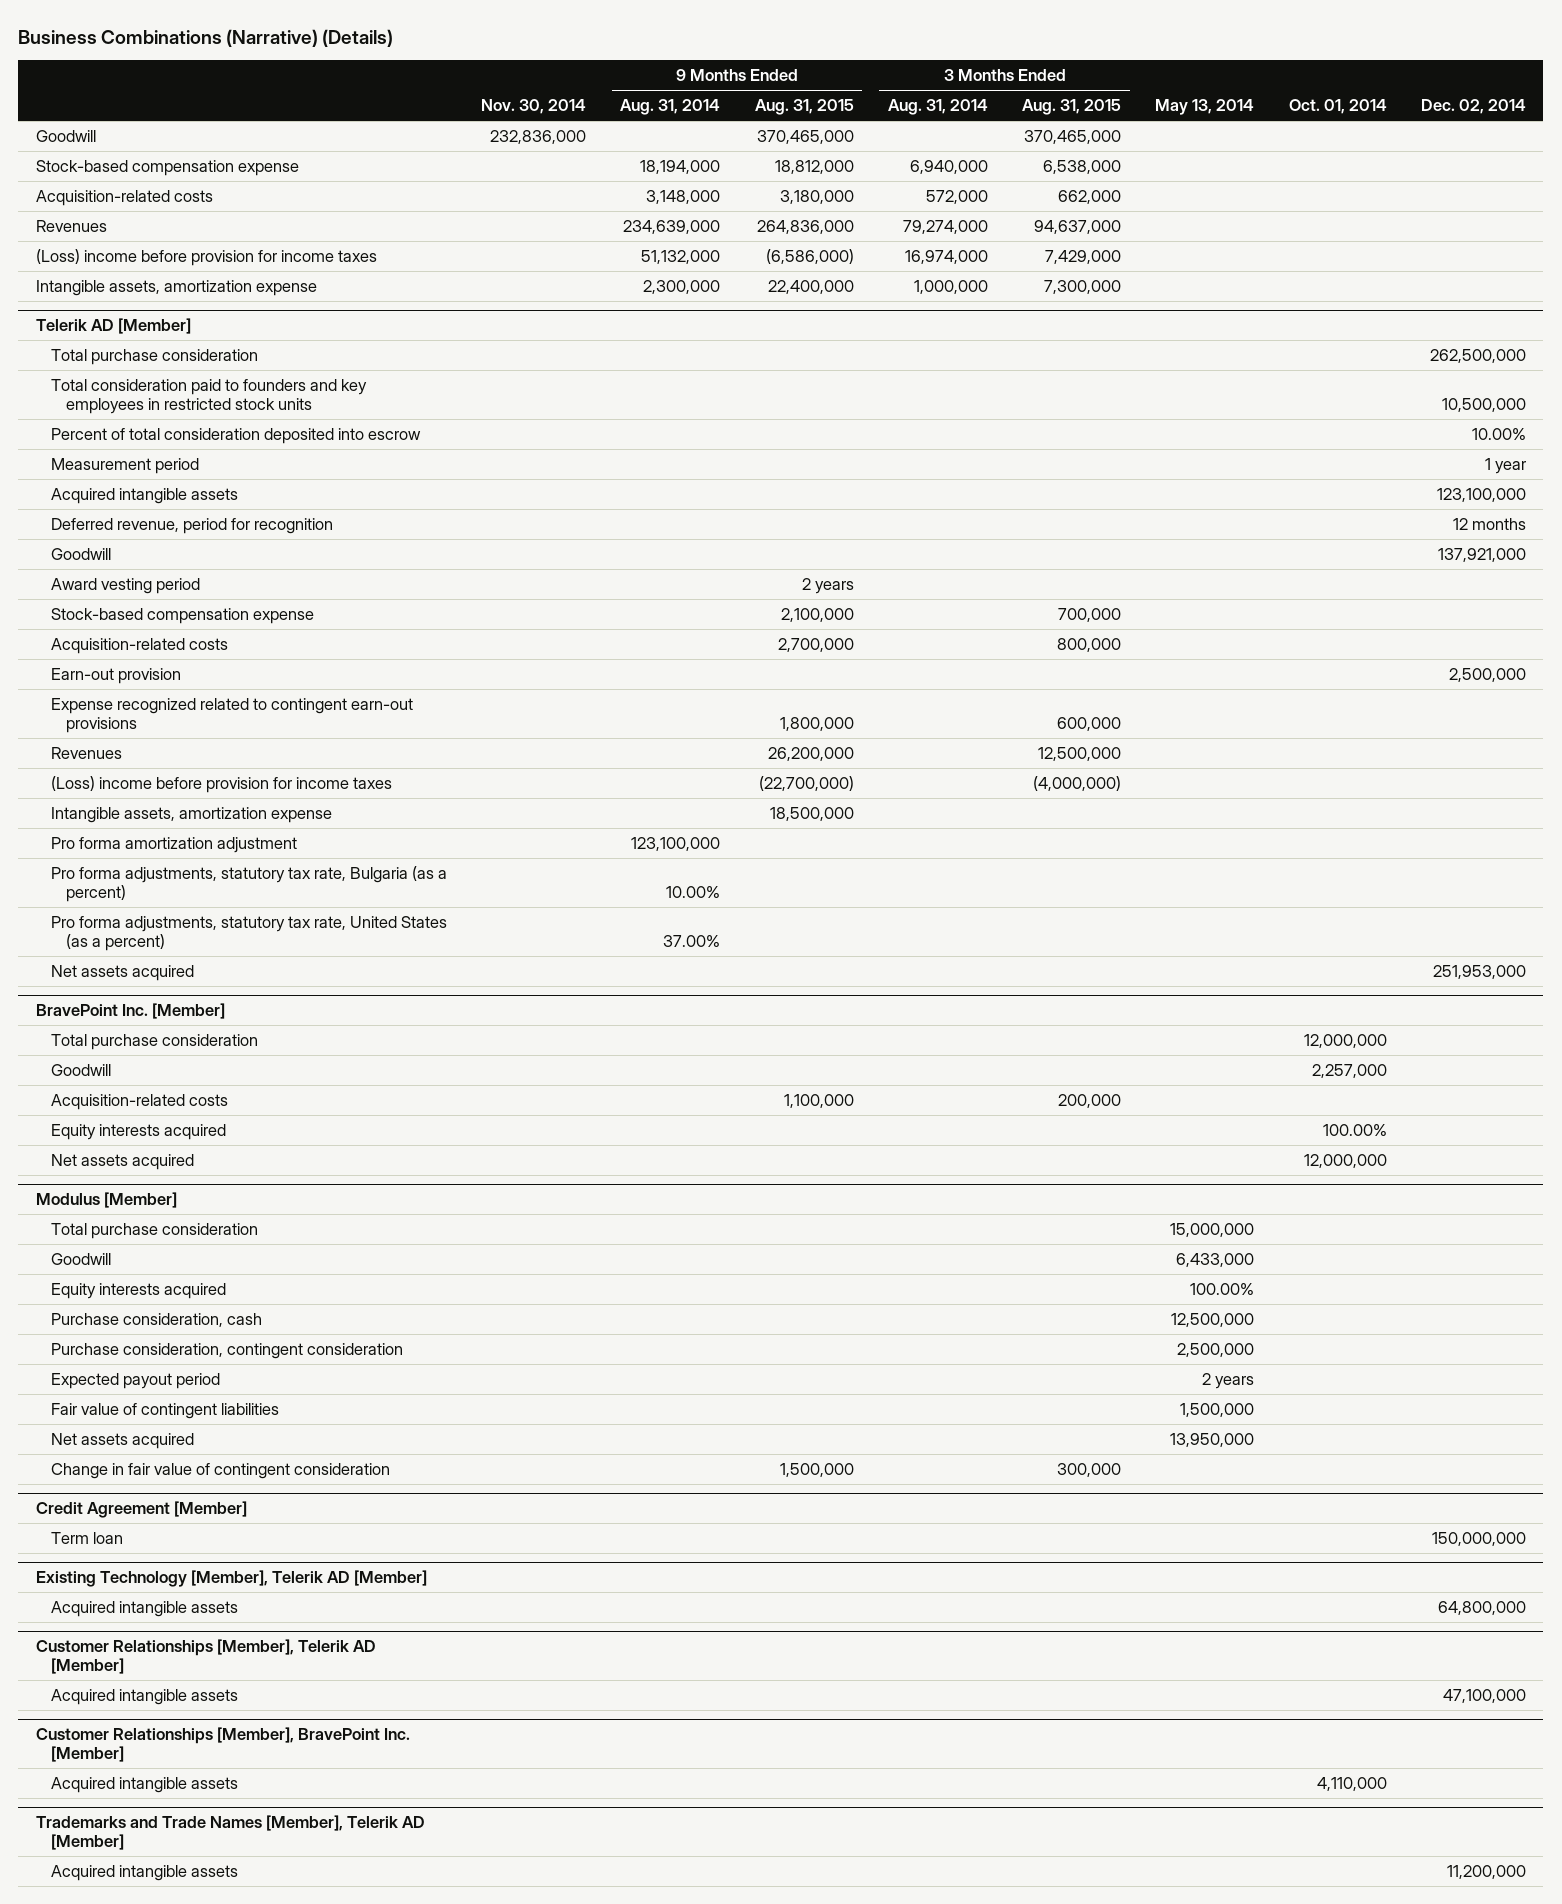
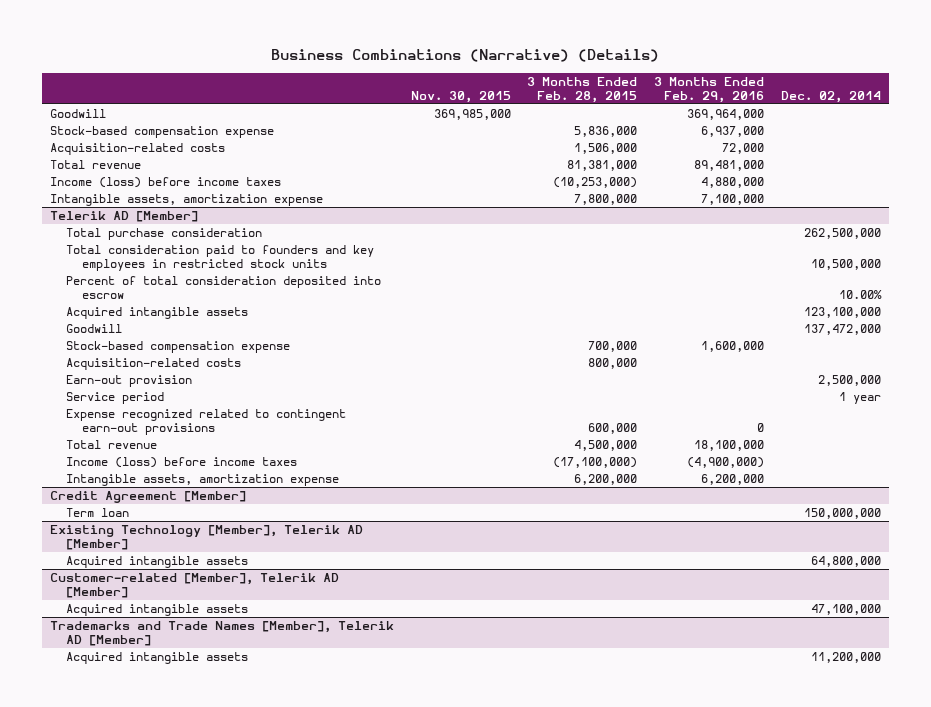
- | Nov. 30, 2014 | 9 Months Ended Aug. 31, 2014 | 9 Months Ended Aug. 31, 2015 | 3 Months Ended Aug. 31, 2014 | 3 Months Ended Aug. 31, 2015 | May 13, 2014 | Oct. 01, 2014 | Dec. 02, 2014
+ | Nov. 30, 2015 | 3 Months Ended Feb. 28, 2015 | 3 Months Ended Feb. 29, 2016 | Dec. 02, 2014
- Revenues | | 234,639,000 | 264,836,000 | 79,274,000 | 94,637,000 | | |
- (Loss) income before provision for income taxes | | 51,132,000 | (6,586,000) | 16,974,000 | 7,429,000 | | |
+ Total revenue | | 81,381,000 | 89,481,000 |
+ Income (loss) before income taxes | | (10,253,000) | 4,880,000 |
@ Telerik AD [Member]
- Measurement period | | | | | | | | 1 year
- Deferred revenue, period for recognition | | | | | | | | 12 months
- Goodwill | | | | | | | | 137,921,000
- Award vesting period | | | 2 years | | | | |
+ Goodwill | | | | 137,472,000
+ Service period | | | | 1 year
- Revenues | | | 26,200,000 | | 12,500,000 | | |
- (Loss) income before provision for income taxes | | | (22,700,000) | | (4,000,000) | | |
+ Total revenue | | 4,500,000 | 18,100,000 |
+ Income (loss) before income taxes | | (17,100,000) | (4,900,000) |
- Pro forma amortization adjustment | | 123,100,000 | | | | | |
- Pro forma adjustments, statutory tax rate, Bulgaria (as a percent) | | 10.00% | | | | | |
- Pro forma adjustments, statutory tax rate, United States (as a percent) | | 37.00% | | | | | |
- Net assets acquired | | | | | | | | 251,953,000
- BravePoint Inc. [Member]
- Total purchase consideration | | | | | | | 12,000,000 |
- Goodwill | | | | | | | 2,257,000 |
- Acquisition-related costs | | | 1,100,000 | | 200,000 | | |
- Equity interests acquired | | | | | | | 100.00% |
- Net assets acquired | | | | | | | 12,000,000 |
- Modulus [Member]
- Total purchase consideration | | | | | | 15,000,000 | |
- Goodwill | | | | | | 6,433,000 | |
- Equity interests acquired | | | | | | 100.00% | |
- Purchase consideration, cash | | | | | | 12,500,000 | |
- Purchase consideration, contingent consideration | | | | | | 2,500,000 | |
- Expected payout period | | | | | | 2 years | |
- Fair value of contingent liabilities | | | | | | 1,500,000 | |
- Net assets acquired | | | | | | 13,950,000 | |
- Change in fair value of contingent consideration | | | 1,500,000 | | 300,000 | | |
- Customer Relationships [Member], Telerik AD [Member]
+ Customer-related [Member], Telerik AD [Member]
- Customer Relationships [Member], BravePoint Inc. [Member]
- Acquired intangible assets | | | | | | | 4,110,000 |

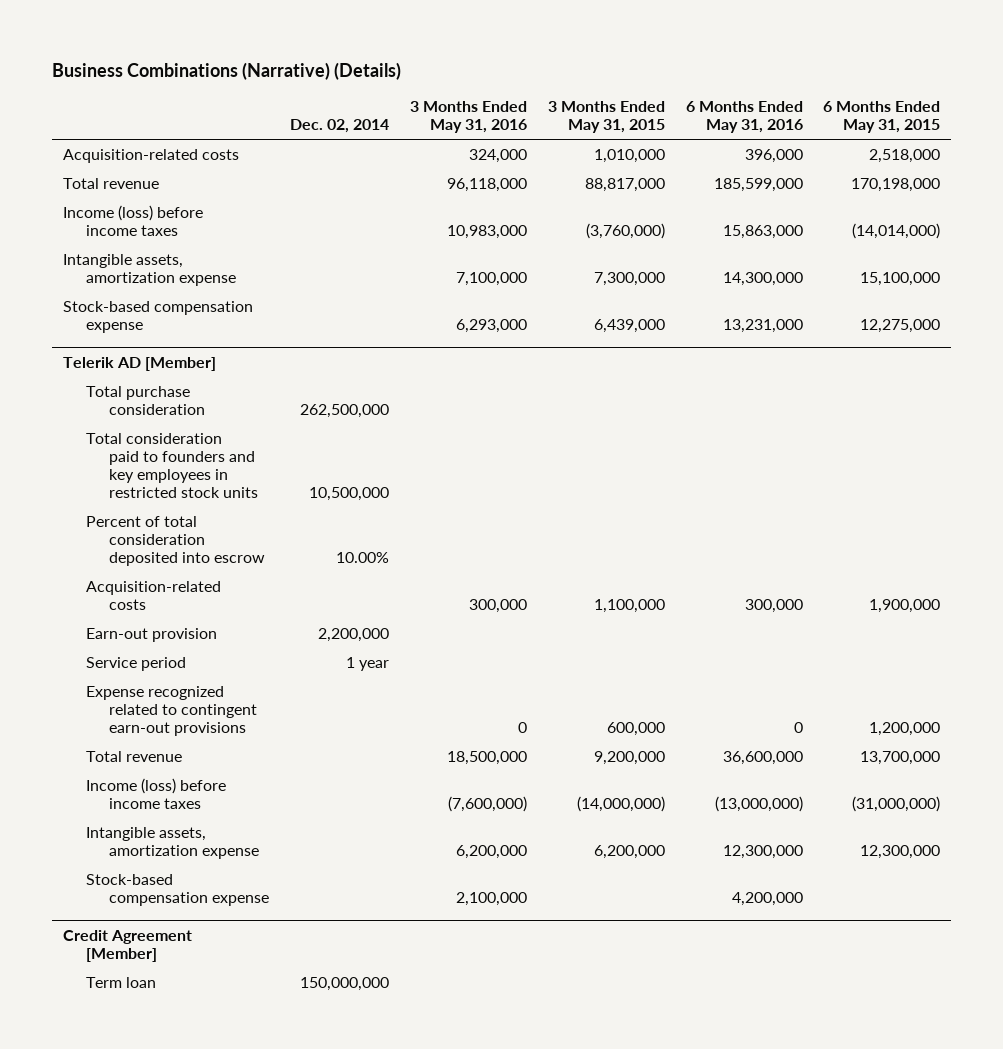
- | Nov. 30, 2015 | 3 Months Ended Feb. 28, 2015 | 3 Months Ended Feb. 29, 2016 | Dec. 02, 2014
+ | Dec. 02, 2014 | 3 Months Ended May 31, 2016 | 3 Months Ended May 31, 2015 | 6 Months Ended May 31, 2016 | 6 Months Ended May 31, 2015
- Goodwill | 369,985,000 | | 369,964,000 |
moved down: Stock-based compensation expense | | 6,293,000 | 6,439,000 | 13,231,000 | 12,275,000
@ Telerik AD [Member]
- Acquired intangible assets | | | | 123,100,000
- Goodwill | | | | 137,472,000
- Earn-out provision | | | | 2,500,000
+ Earn-out provision | 2,200,000 | | | |
moved down: Stock-based compensation expense | | 2,100,000 | | 4,200,000 |
- Existing Technology [Member], Telerik AD [Member]
- Acquired intangible assets | | | | 64,800,000
- Customer-related [Member], Telerik AD [Member]
- Acquired intangible assets | | | | 47,100,000
- Trademarks and Trade Names [Member], Telerik AD [Member]
- Acquired intangible assets | | | | 11,200,000

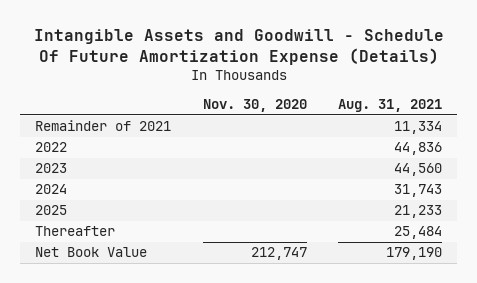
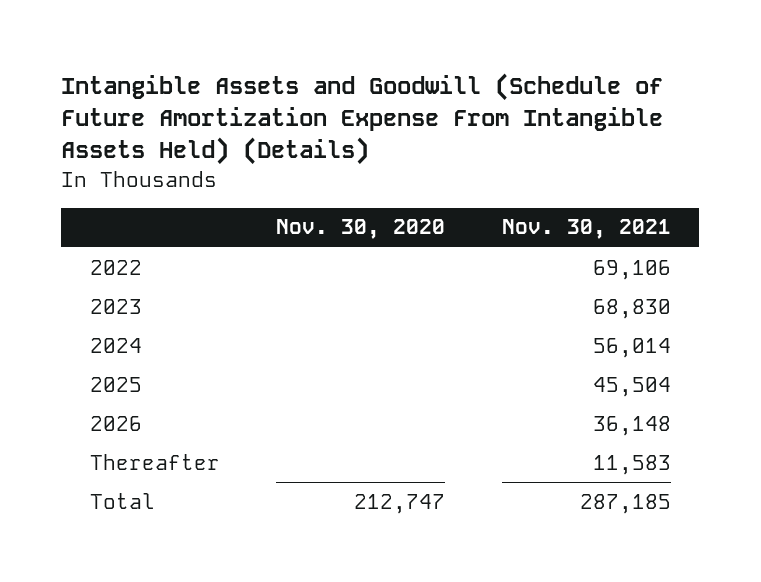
- Intangible Assets and Goodwill - Schedule Of Future Amortization Expense (Details)
+ Intangible Assets and Goodwill (Schedule of Future Amortization Expense From Intangible Assets Held) (Details)
- | Nov. 30, 2020 | Aug. 31, 2021
+ | Nov. 30, 2020 | Nov. 30, 2021
- Remainder of 2021 | | 11,334
+ 2026 | | 36,148
- Net Book Value | 212,747 | 179,190
+ Total | 212,747 | 287,185

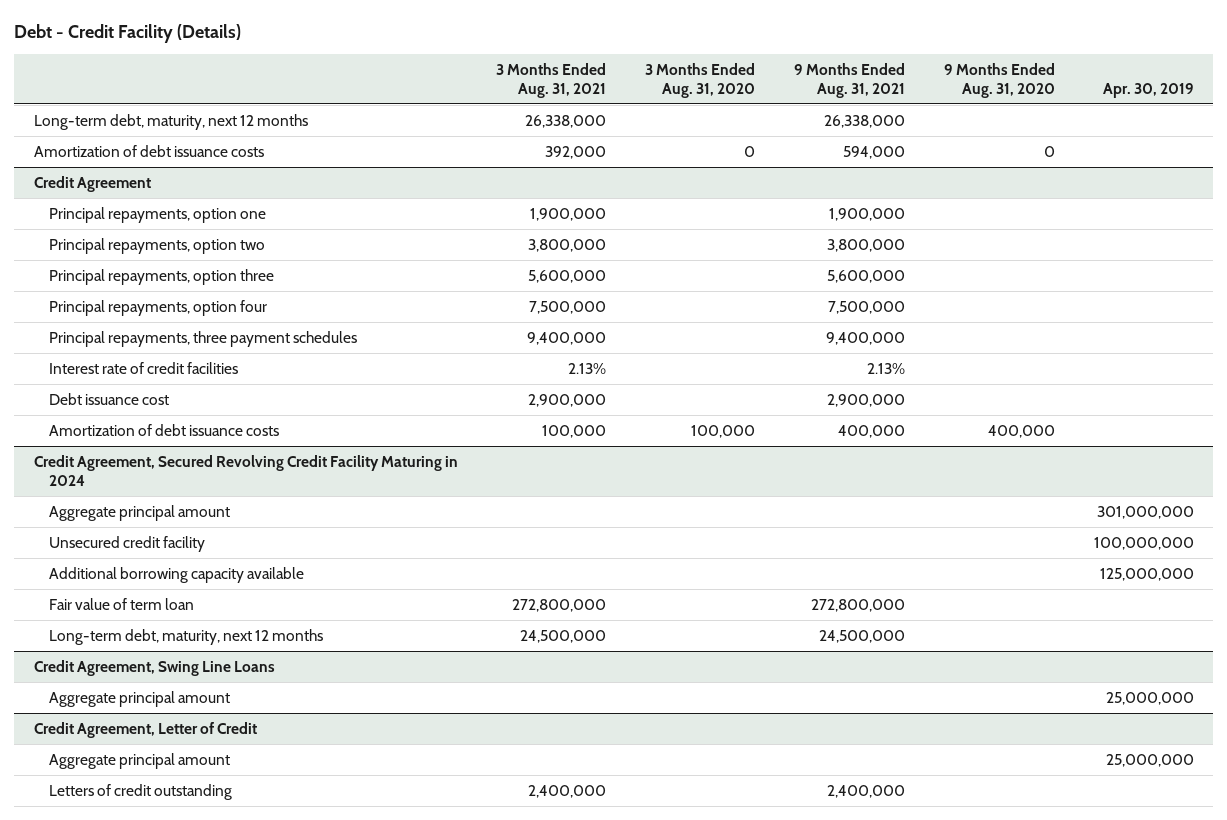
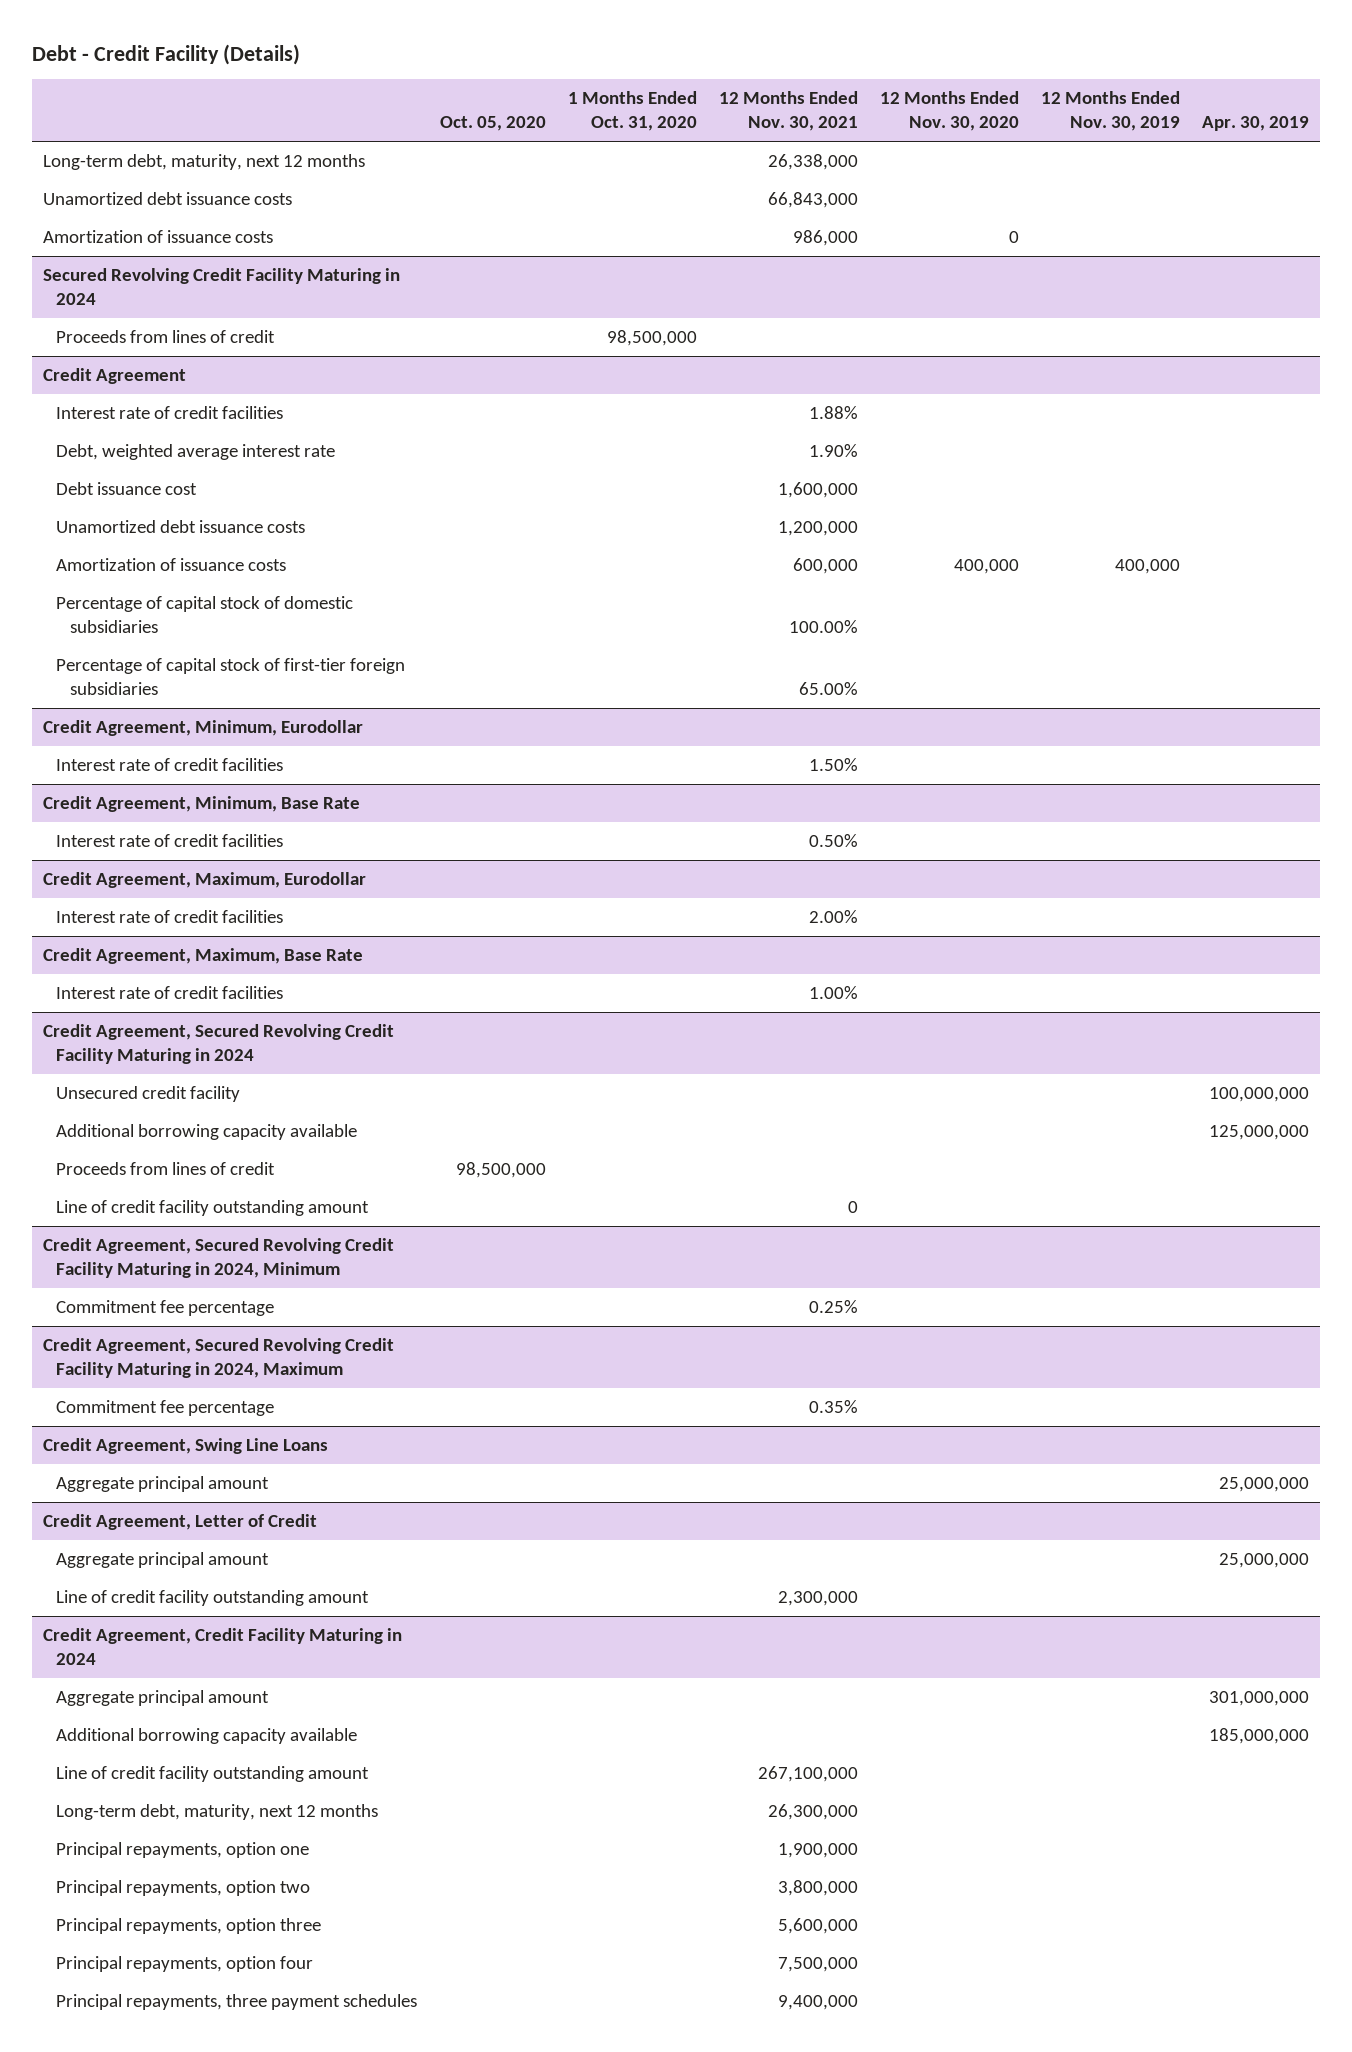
- | 3 Months Ended Aug. 31, 2021 | 3 Months Ended Aug. 31, 2020 | 9 Months Ended Aug. 31, 2021 | 9 Months Ended Aug. 31, 2020 | Apr. 30, 2019
+ | Oct. 05, 2020 | 1 Months Ended Oct. 31, 2020 | 12 Months Ended Nov. 30, 2021 | 12 Months Ended Nov. 30, 2020 | 12 Months Ended Nov. 30, 2019 | Apr. 30, 2019
- Amortization of debt issuance costs | 392,000 | 0 | 594,000 | 0 |
+ Unamortized debt issuance costs | | | 66,843,000 | | |
+ Amortization of issuance costs | | | 986,000 | 0 | |
+ Secured Revolving Credit Facility Maturing in 2024
+ Proceeds from lines of credit | | 98,500,000 | | | |
@ Credit Agreement
- Principal repayments, option one | 1,900,000 | | 1,900,000 | |
- Principal repayments, option two | 3,800,000 | | 3,800,000 | |
- Principal repayments, option three | 5,600,000 | | 5,600,000 | |
- Principal repayments, option four | 7,500,000 | | 7,500,000 | |
- Principal repayments, three payment schedules | 9,400,000 | | 9,400,000 | |
+ Debt, weighted average interest rate | | | 1.90% | | |
- Amortization of debt issuance costs | 100,000 | 100,000 | 400,000 | 400,000 |
+ Unamortized debt issuance costs | | | 1,200,000 | | |
+ Amortization of issuance costs | | | 600,000 | 400,000 | 400,000 |
+ Percentage of capital stock of domestic subsidiaries | | | 100.00% | | |
+ Percentage of capital stock of first-tier foreign subsidiaries | | | 65.00% | | |
+ Credit Agreement, Minimum, Eurodollar
+ Interest rate of credit facilities | | | 1.50% | | |
+ Credit Agreement, Minimum, Base Rate
+ Interest rate of credit facilities | | | 0.50% | | |
+ Credit Agreement, Maximum, Eurodollar
+ Interest rate of credit facilities | | | 2.00% | | |
+ Credit Agreement, Maximum, Base Rate
+ Interest rate of credit facilities | | | 1.00% | | |
@ Credit Agreement, Secured Revolving Credit Facility Maturing in 2024
- Aggregate principal amount | | | | | 301,000,000
- Fair value of term loan | 272,800,000 | | 272,800,000 | |
- Long-term debt, maturity, next 12 months | 24,500,000 | | 24,500,000 | |
+ Proceeds from lines of credit | 98,500,000 | | | | |
+ Line of credit facility outstanding amount | | | 0 | | |
+ Credit Agreement, Secured Revolving Credit Facility Maturing in 2024, Minimum
+ Commitment fee percentage | | | 0.25% | | |
+ Credit Agreement, Secured Revolving Credit Facility Maturing in 2024, Maximum
+ Commitment fee percentage | | | 0.35% | | |
@ Credit Agreement, Letter of Credit
- Letters of credit outstanding | 2,400,000 | | 2,400,000 | |
+ Line of credit facility outstanding amount | | | 2,300,000 | | |
+ Credit Agreement, Credit Facility Maturing in 2024
+ Aggregate principal amount | | | | | | 301,000,000
+ Additional borrowing capacity available | | | | | | 185,000,000
+ Line of credit facility outstanding amount | | | 267,100,000 | | |
+ Long-term debt, maturity, next 12 months | | | 26,300,000 | | |
+ Principal repayments, option one | | | 1,900,000 | | |
+ Principal repayments, option two | | | 3,800,000 | | |
+ Principal repayments, option three | | | 5,600,000 | | |
+ Principal repayments, option four | | | 7,500,000 | | |
+ Principal repayments, three payment schedules | | | 9,400,000 | | |

